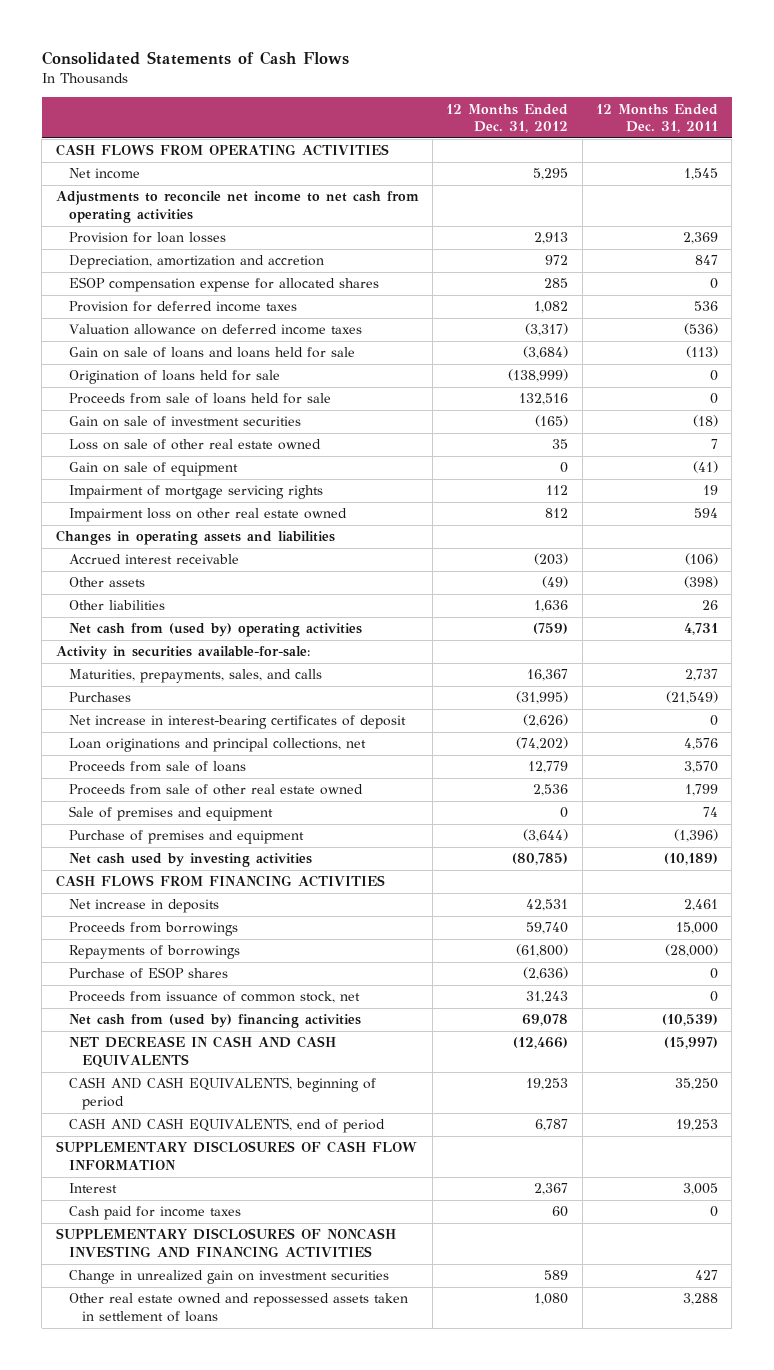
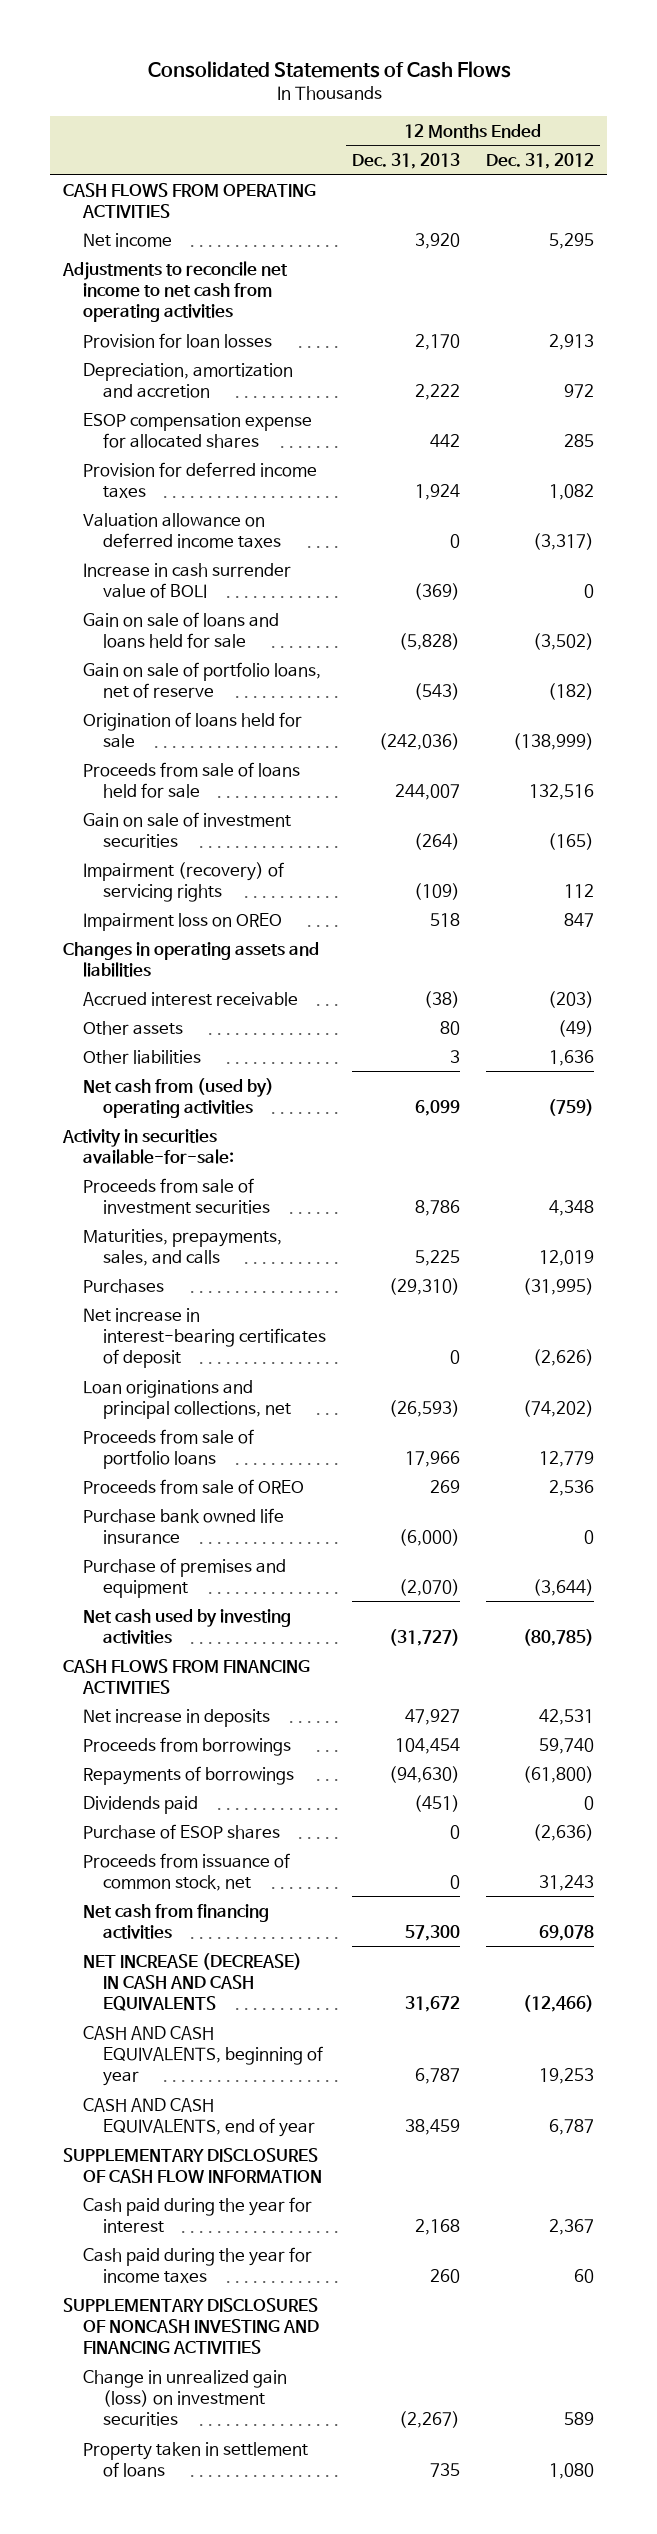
- | 12 Months Ended Dec. 31, 2012 | 12 Months Ended Dec. 31, 2011
+ | 12 Months Ended Dec. 31, 2013 | 12 Months Ended Dec. 31, 2012
- Gain on sale of loans and loans held for sale | (3,684) | (113)
+ Increase in cash surrender value of BOLI | (369) | 0
+ Gain on sale of loans and loans held for sale | (5,828) | (3,502)
+ Gain on sale of portfolio loans, net of reserve | (543) | (182)
- Loss on sale of other real estate owned | 35 | 7
- Gain on sale of equipment | 0 | (41)
- Impairment of mortgage servicing rights | 112 | 19
- Impairment loss on other real estate owned | 812 | 594
+ Impairment (recovery) of servicing rights | (109) | 112
+ Impairment loss on OREO | 518 | 847
- Maturities, prepayments, sales, and calls | 16,367 | 2,737
+ Proceeds from sale of investment securities | 8,786 | 4,348
+ Maturities, prepayments, sales, and calls | 5,225 | 12,019
- Proceeds from sale of loans | 12,779 | 3,570
- Proceeds from sale of other real estate owned | 2,536 | 1,799
- Sale of premises and equipment | 0 | 74
+ Proceeds from sale of portfolio loans | 17,966 | 12,779
+ Proceeds from sale of OREO | 269 | 2,536
+ Purchase bank owned life insurance | (6,000) | 0
+ Dividends paid | (451) | 0
- Net cash from (used by) financing activities | 69,078 | (10,539)
- NET DECREASE IN CASH AND CASH EQUIVALENTS | (12,466) | (15,997)
- CASH AND CASH EQUIVALENTS, beginning of period | 19,253 | 35,250
- CASH AND CASH EQUIVALENTS, end of period | 6,787 | 19,253
+ Net cash from financing activities | 57,300 | 69,078
+ NET INCREASE (DECREASE) IN CASH AND CASH EQUIVALENTS | 31,672 | (12,466)
+ CASH AND CASH EQUIVALENTS, beginning of year | 6,787 | 19,253
+ CASH AND CASH EQUIVALENTS, end of year | 38,459 | 6,787
- Interest | 2,367 | 3,005
- Cash paid for income taxes | 60 | 0
+ Cash paid during the year for interest | 2,168 | 2,367
+ Cash paid during the year for income taxes | 260 | 60
- Change in unrealized gain on investment securities | 589 | 427
- Other real estate owned and repossessed assets taken in settlement of loans | 1,080 | 3,288
+ Change in unrealized gain (loss) on investment securities | (2,267) | 589
+ Property taken in settlement of loans | 735 | 1,080

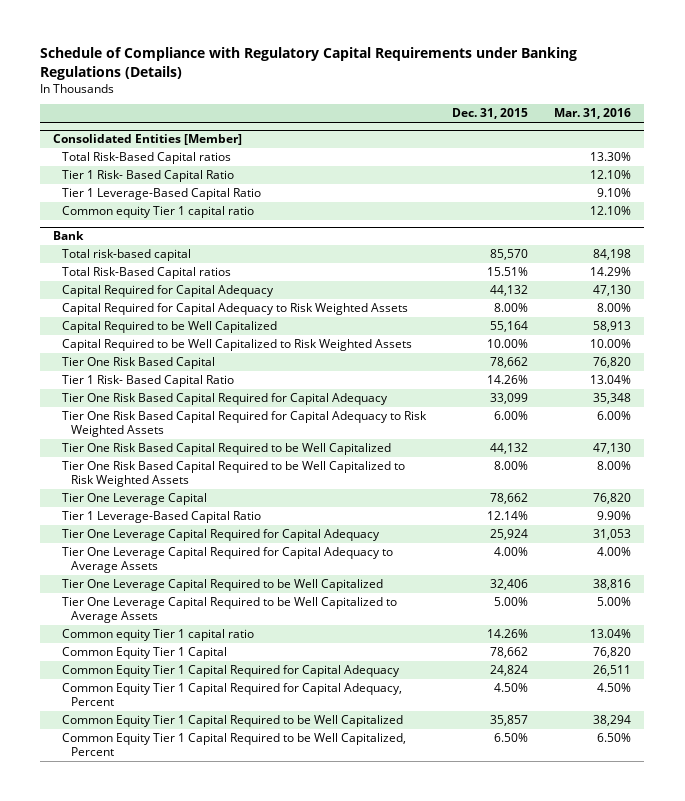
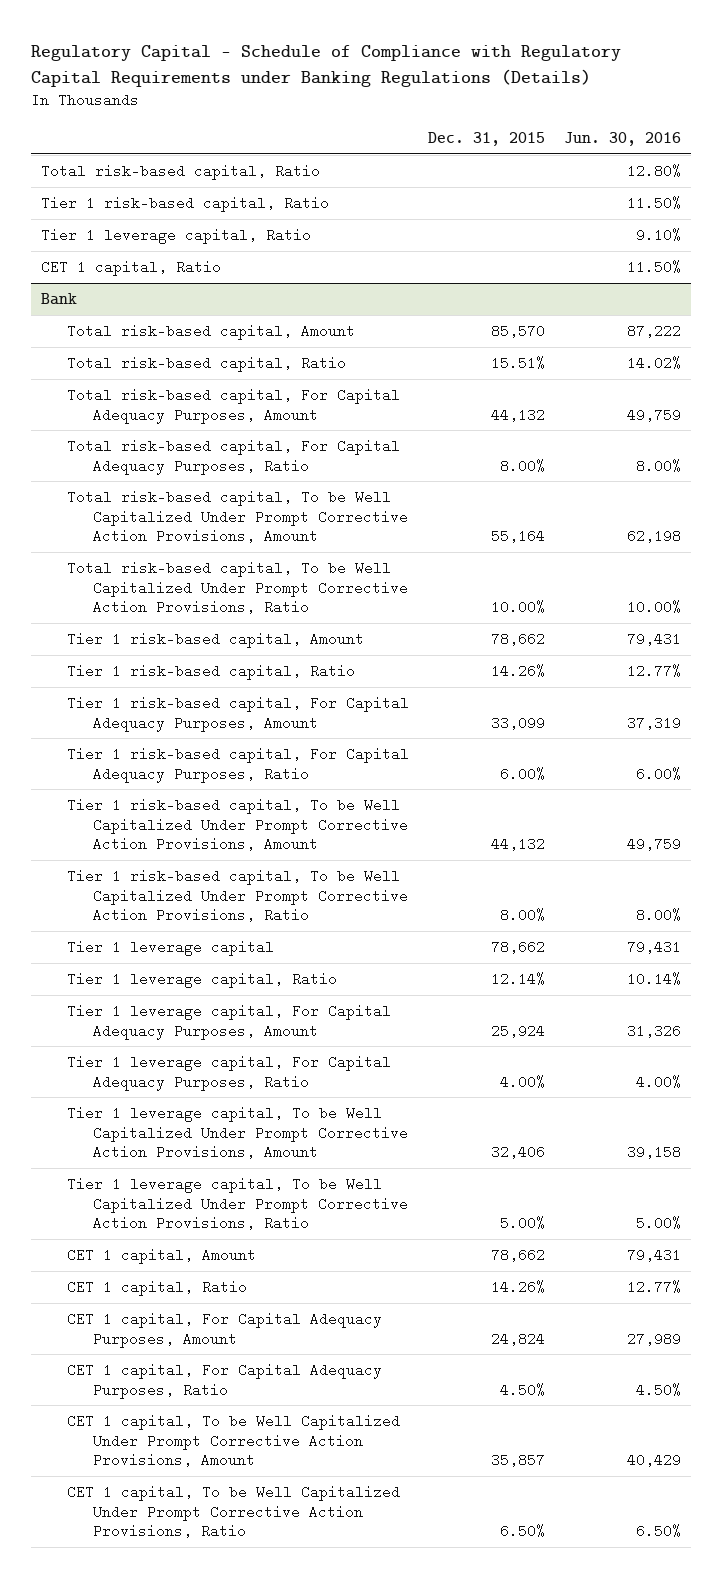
- Schedule of Compliance with Regulatory Capital Requirements under Banking Regulations (Details)
+ Regulatory Capital - Schedule of Compliance with Regulatory Capital Requirements under Banking Regulations (Details)
- | Dec. 31, 2015 | Mar. 31, 2016
+ | Dec. 31, 2015 | Jun. 30, 2016
- Consolidated Entities [Member]
- Total Risk-Based Capital ratios | | 13.30%
- Tier 1 Risk- Based Capital Ratio | | 12.10%
- Tier 1 Leverage-Based Capital Ratio | | 9.10%
- Common equity Tier 1 capital ratio | | 12.10%
+ Total risk-based capital, Ratio | | 12.80%
+ Tier 1 risk-based capital, Ratio | | 11.50%
+ Tier 1 leverage capital, Ratio | | 9.10%
+ CET 1 capital, Ratio | | 11.50%
@ Bank
- Total risk-based capital | 85,570 | 84,198
- Total Risk-Based Capital ratios | 15.51% | 14.29%
- Capital Required for Capital Adequacy | 44,132 | 47,130
- Capital Required for Capital Adequacy to Risk Weighted Assets | 8.00% | 8.00%
- Capital Required to be Well Capitalized | 55,164 | 58,913
- Capital Required to be Well Capitalized to Risk Weighted Assets | 10.00% | 10.00%
- Tier One Risk Based Capital | 78,662 | 76,820
- Tier 1 Risk- Based Capital Ratio | 14.26% | 13.04%
- Tier One Risk Based Capital Required for Capital Adequacy | 33,099 | 35,348
- Tier One Risk Based Capital Required for Capital Adequacy to Risk Weighted Assets | 6.00% | 6.00%
- Tier One Risk Based Capital Required to be Well Capitalized | 44,132 | 47,130
- Tier One Risk Based Capital Required to be Well Capitalized to Risk Weighted Assets | 8.00% | 8.00%
- Tier One Leverage Capital | 78,662 | 76,820
- Tier 1 Leverage-Based Capital Ratio | 12.14% | 9.90%
- Tier One Leverage Capital Required for Capital Adequacy | 25,924 | 31,053
- Tier One Leverage Capital Required for Capital Adequacy to Average Assets | 4.00% | 4.00%
- Tier One Leverage Capital Required to be Well Capitalized | 32,406 | 38,816
- Tier One Leverage Capital Required to be Well Capitalized to Average Assets | 5.00% | 5.00%
- Common equity Tier 1 capital ratio | 14.26% | 13.04%
- Common Equity Tier 1 Capital | 78,662 | 76,820
- Common Equity Tier 1 Capital Required for Capital Adequacy | 24,824 | 26,511
- Common Equity Tier 1 Capital Required for Capital Adequacy, Percent | 4.50% | 4.50%
- Common Equity Tier 1 Capital Required to be Well Capitalized | 35,857 | 38,294
- Common Equity Tier 1 Capital Required to be Well Capitalized, Percent | 6.50% | 6.50%
+ Total risk-based capital, Amount | 85,570 | 87,222
+ Total risk-based capital, Ratio | 15.51% | 14.02%
+ Total risk-based capital, For Capital Adequacy Purposes, Amount | 44,132 | 49,759
+ Total risk-based capital, For Capital Adequacy Purposes, Ratio | 8.00% | 8.00%
+ Total risk-based capital, To be Well Capitalized Under Prompt Corrective Action Provisions, Amount | 55,164 | 62,198
+ Total risk-based capital, To be Well Capitalized Under Prompt Corrective Action Provisions, Ratio | 10.00% | 10.00%
+ Tier 1 risk-based capital, Amount | 78,662 | 79,431
+ Tier 1 risk-based capital, Ratio | 14.26% | 12.77%
+ Tier 1 risk-based capital, For Capital Adequacy Purposes, Amount | 33,099 | 37,319
+ Tier 1 risk-based capital, For Capital Adequacy Purposes, Ratio | 6.00% | 6.00%
+ Tier 1 risk-based capital, To be Well Capitalized Under Prompt Corrective Action Provisions, Amount | 44,132 | 49,759
+ Tier 1 risk-based capital, To be Well Capitalized Under Prompt Corrective Action Provisions, Ratio | 8.00% | 8.00%
+ Tier 1 leverage capital | 78,662 | 79,431
+ Tier 1 leverage capital, Ratio | 12.14% | 10.14%
+ Tier 1 leverage capital, For Capital Adequacy Purposes, Amount | 25,924 | 31,326
+ Tier 1 leverage capital, For Capital Adequacy Purposes, Ratio | 4.00% | 4.00%
+ Tier 1 leverage capital, To be Well Capitalized Under Prompt Corrective Action Provisions, Amount | 32,406 | 39,158
+ Tier 1 leverage capital, To be Well Capitalized Under Prompt Corrective Action Provisions, Ratio | 5.00% | 5.00%
+ CET 1 capital, Amount | 78,662 | 79,431
+ CET 1 capital, Ratio | 14.26% | 12.77%
+ CET 1 capital, For Capital Adequacy Purposes, Amount | 24,824 | 27,989
+ CET 1 capital, For Capital Adequacy Purposes, Ratio | 4.50% | 4.50%
+ CET 1 capital, To be Well Capitalized Under Prompt Corrective Action Provisions, Amount | 35,857 | 40,429
+ CET 1 capital, To be Well Capitalized Under Prompt Corrective Action Provisions, Ratio | 6.50% | 6.50%

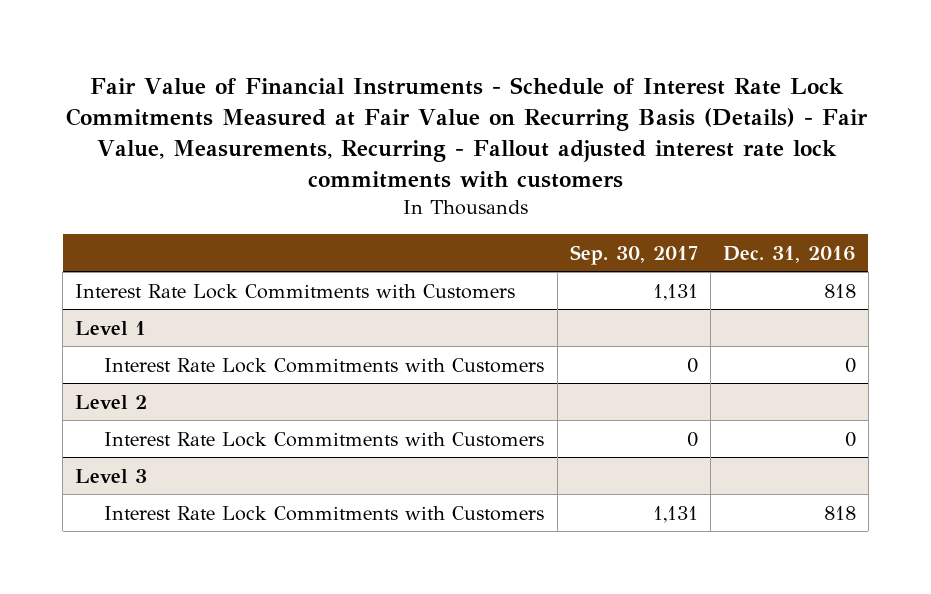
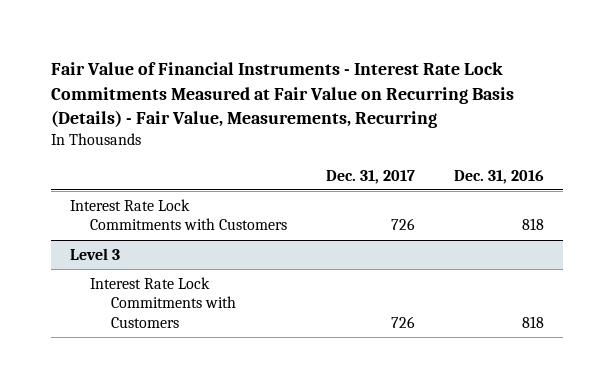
- Fair Value of Financial Instruments - Schedule of Interest Rate Lock Commitments Measured at Fair Value on Recurring Basis (Details) - Fair Value, Measurements, Recurring - Fallout adjusted interest rate lock commitments with customers
+ Fair Value of Financial Instruments - Interest Rate Lock Commitments Measured at Fair Value on Recurring Basis (Details) - Fair Value, Measurements, Recurring
- | Sep. 30, 2017 | Dec. 31, 2016
+ | Dec. 31, 2017 | Dec. 31, 2016
- Level 1
- Interest Rate Lock Commitments with Customers | 0 | 0
- Level 2
- Interest Rate Lock Commitments with Customers | 0 | 0

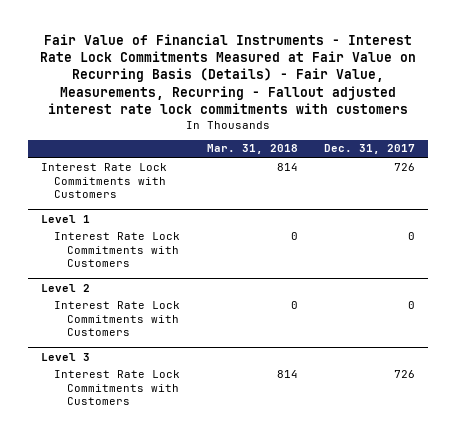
- Fair Value of Financial Instruments - Interest Rate Lock Commitments Measured at Fair Value on Recurring Basis (Details) - Fair Value, Measurements, Recurring
+ Fair Value of Financial Instruments - Interest Rate Lock Commitments Measured at Fair Value on Recurring Basis (Details) - Fair Value, Measurements, Recurring - Fallout adjusted interest rate lock commitments with customers
- | Dec. 31, 2017 | Dec. 31, 2016
+ | Mar. 31, 2018 | Dec. 31, 2017
+ Level 1
+ Interest Rate Lock Commitments with Customers | 0 | 0
+ Level 2
+ Interest Rate Lock Commitments with Customers | 0 | 0

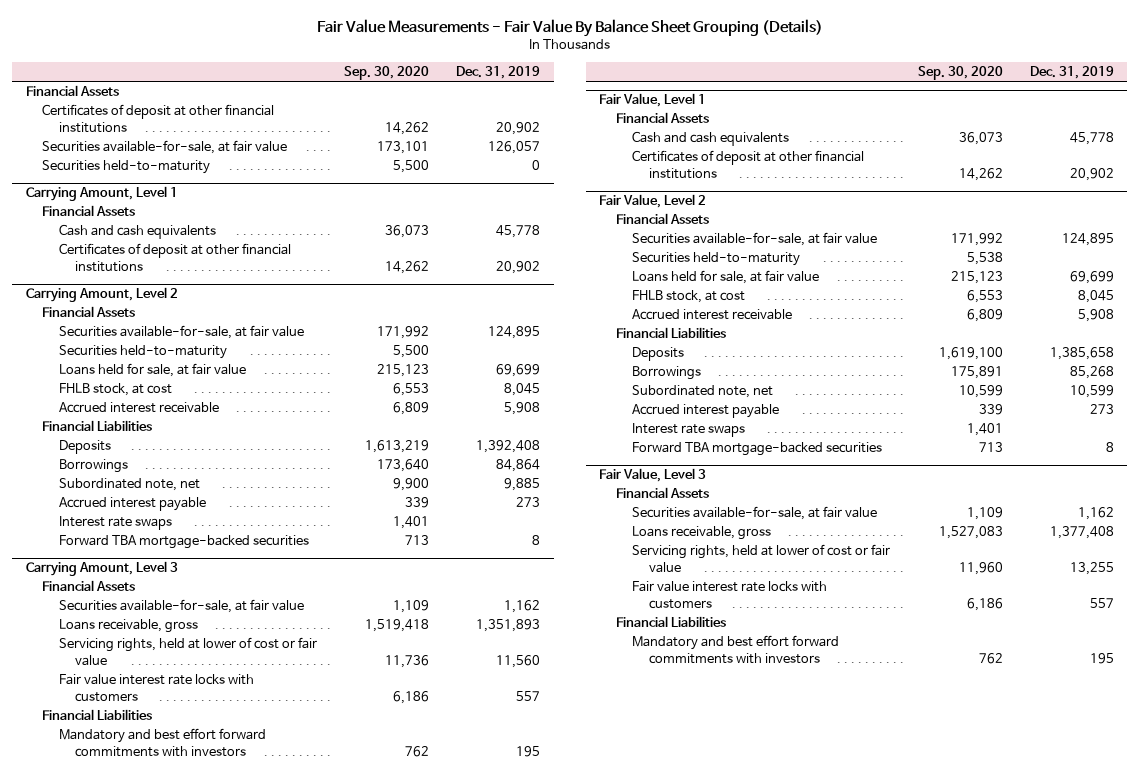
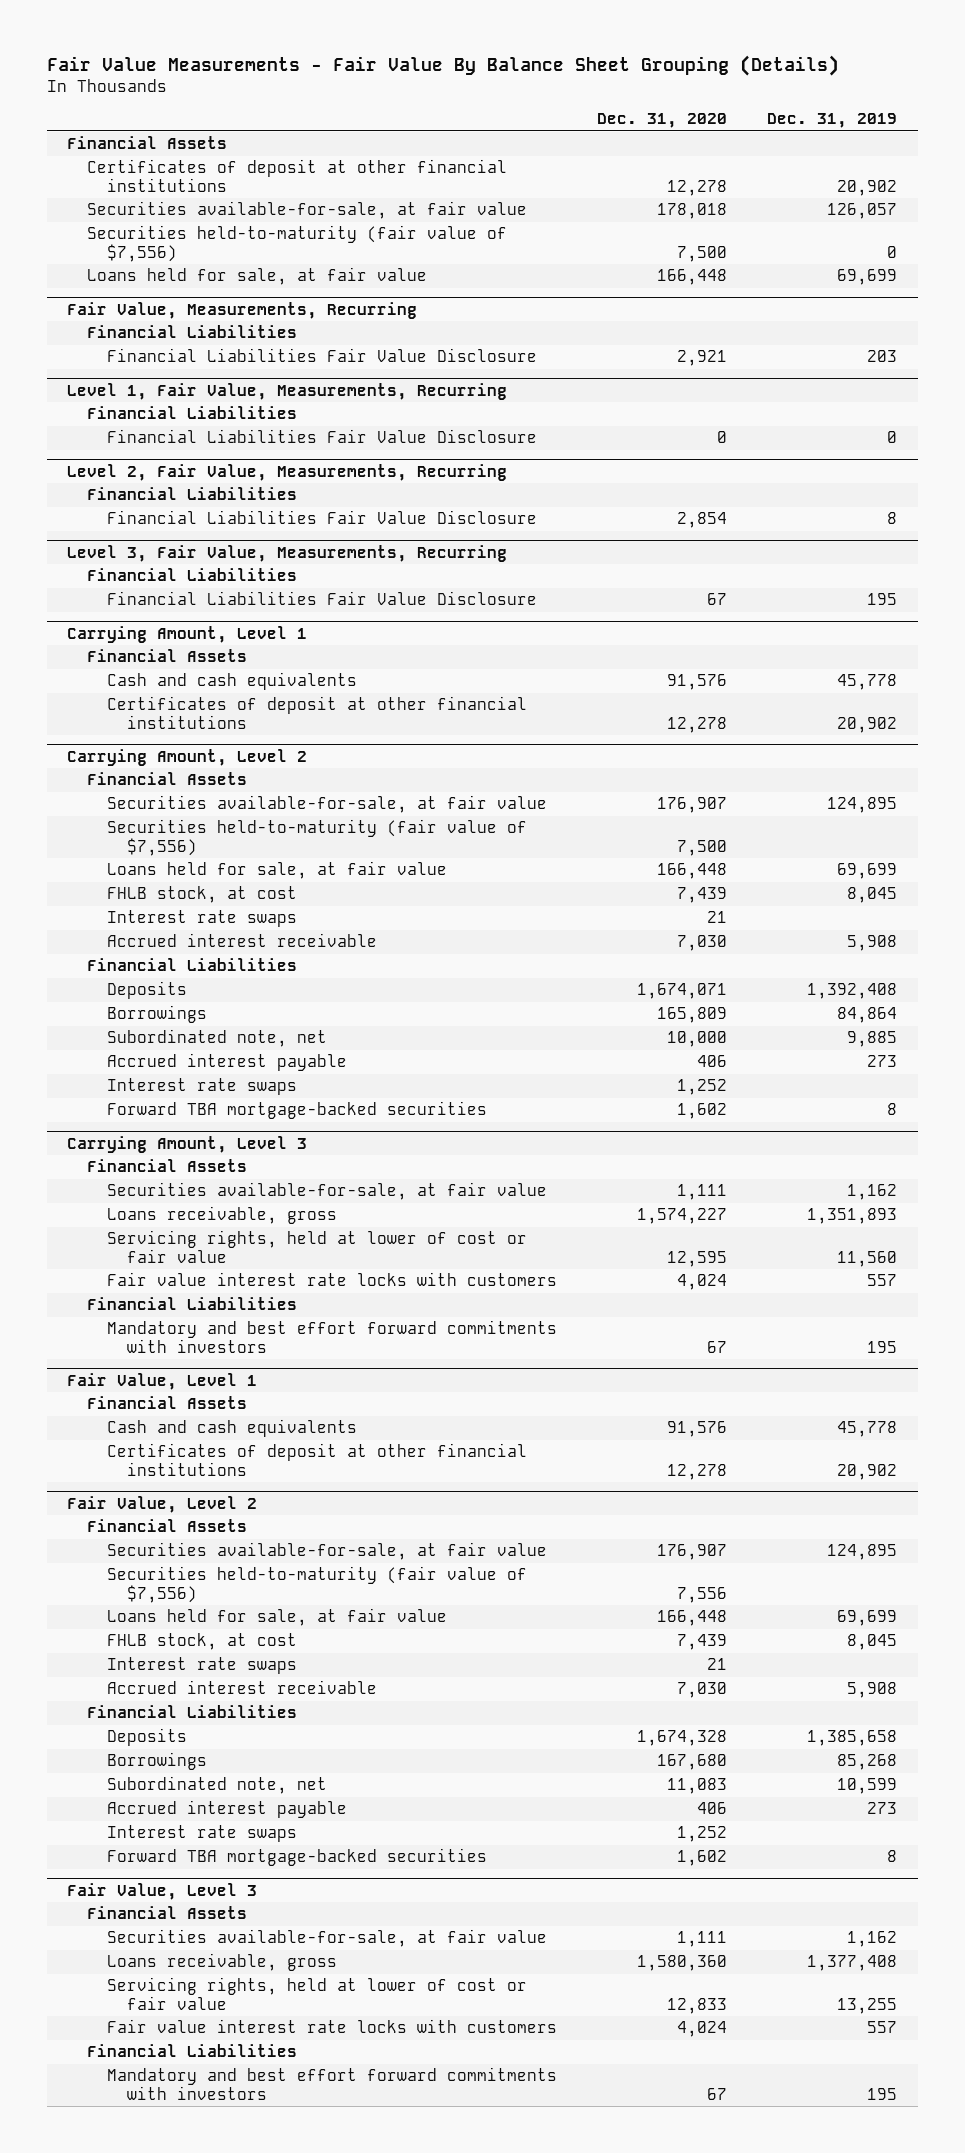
- | Sep. 30, 2020 | Dec. 31, 2019
+ | Dec. 31, 2020 | Dec. 31, 2019
- Securities held-to-maturity | 5,500 | 0
+ Securities held-to-maturity (fair value of $7,556) | 7,500 | 0
+ Loans held for sale, at fair value | 166,448 | 69,699
+ Fair Value, Measurements, Recurring
+ Financial Liabilities
+ Financial Liabilities Fair Value Disclosure | 2,921 | 203
+ Level 1, Fair Value, Measurements, Recurring
+ Financial Liabilities
+ Financial Liabilities Fair Value Disclosure | 0 | 0
+ Level 2, Fair Value, Measurements, Recurring
+ Financial Liabilities
+ Financial Liabilities Fair Value Disclosure | 2,854 | 8
+ Level 3, Fair Value, Measurements, Recurring
+ Financial Liabilities
+ Financial Liabilities Fair Value Disclosure | 67 | 195
@ Carrying Amount, Level 2
- Securities held-to-maturity | 5,500 |
+ Securities held-to-maturity (fair value of $7,556) | 7,500 |
+ Interest rate swaps | 21 |
@ Fair Value, Level 2
- Securities held-to-maturity | 5,538 |
+ Securities held-to-maturity (fair value of $7,556) | 7,556 |
+ Interest rate swaps | 21 |

